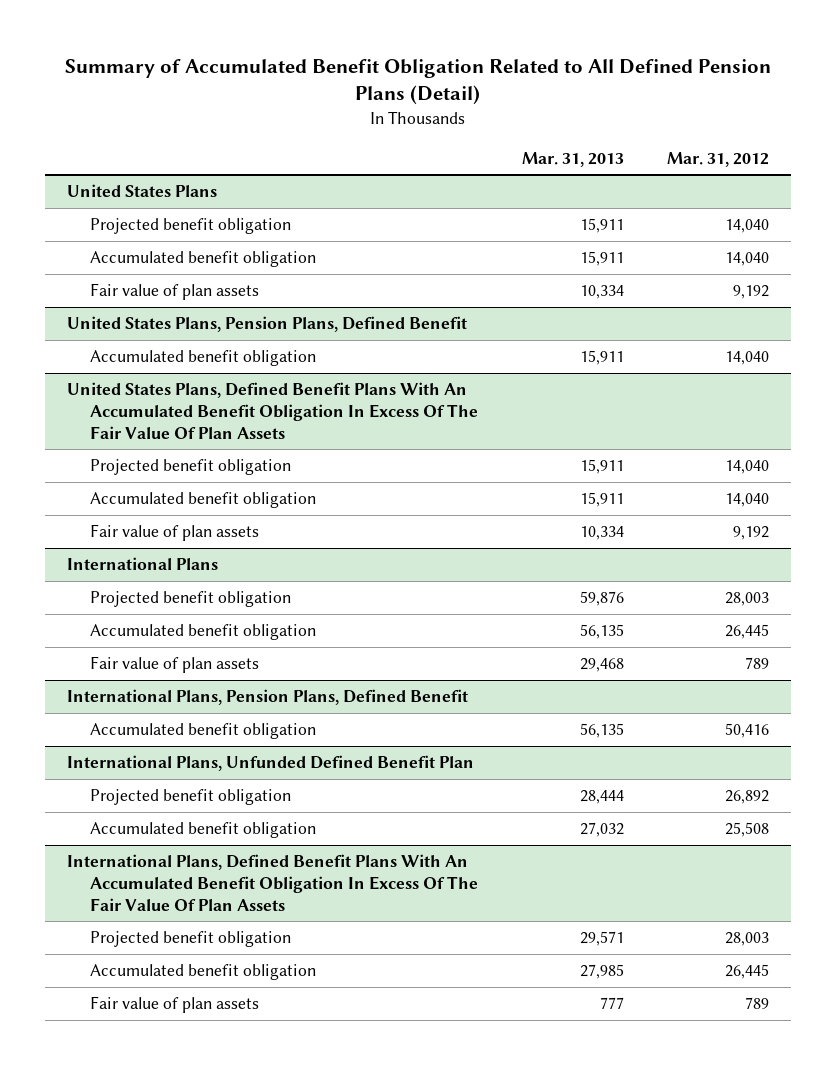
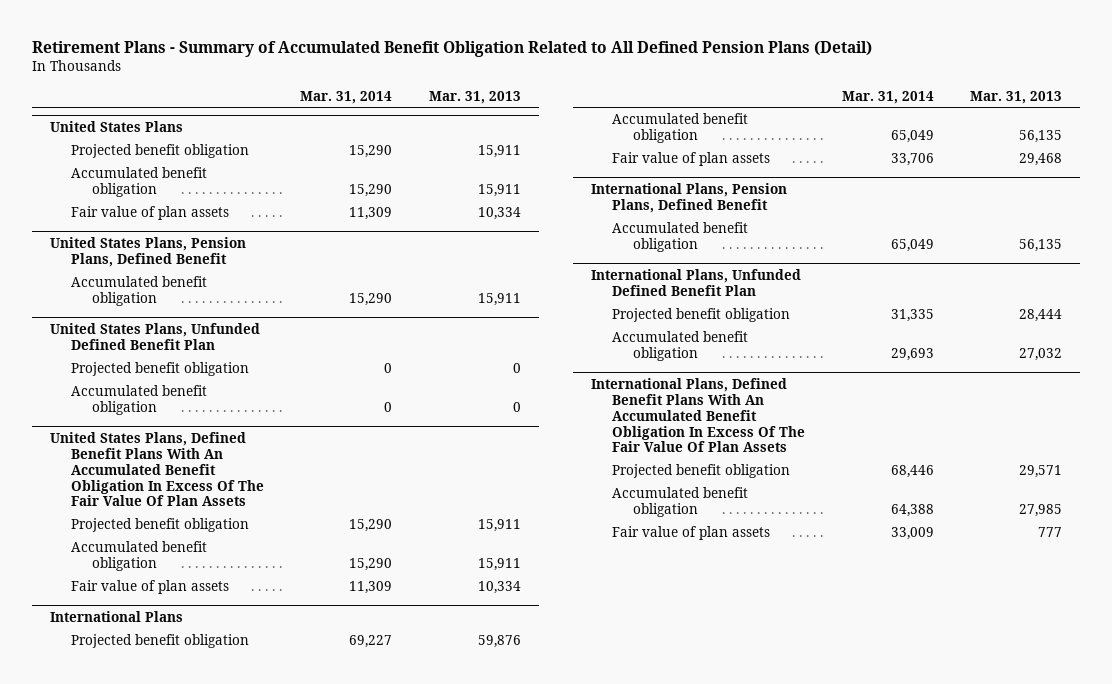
- Summary of Accumulated Benefit Obligation Related to All Defined Pension Plans (Detail)
+ Retirement Plans - Summary of Accumulated Benefit Obligation Related to All Defined Pension Plans (Detail)
- | Mar. 31, 2013 | Mar. 31, 2012
+ | Mar. 31, 2014 | Mar. 31, 2013
+ United States Plans, Unfunded Defined Benefit Plan
+ Projected benefit obligation | 0 | 0
+ Accumulated benefit obligation | 0 | 0

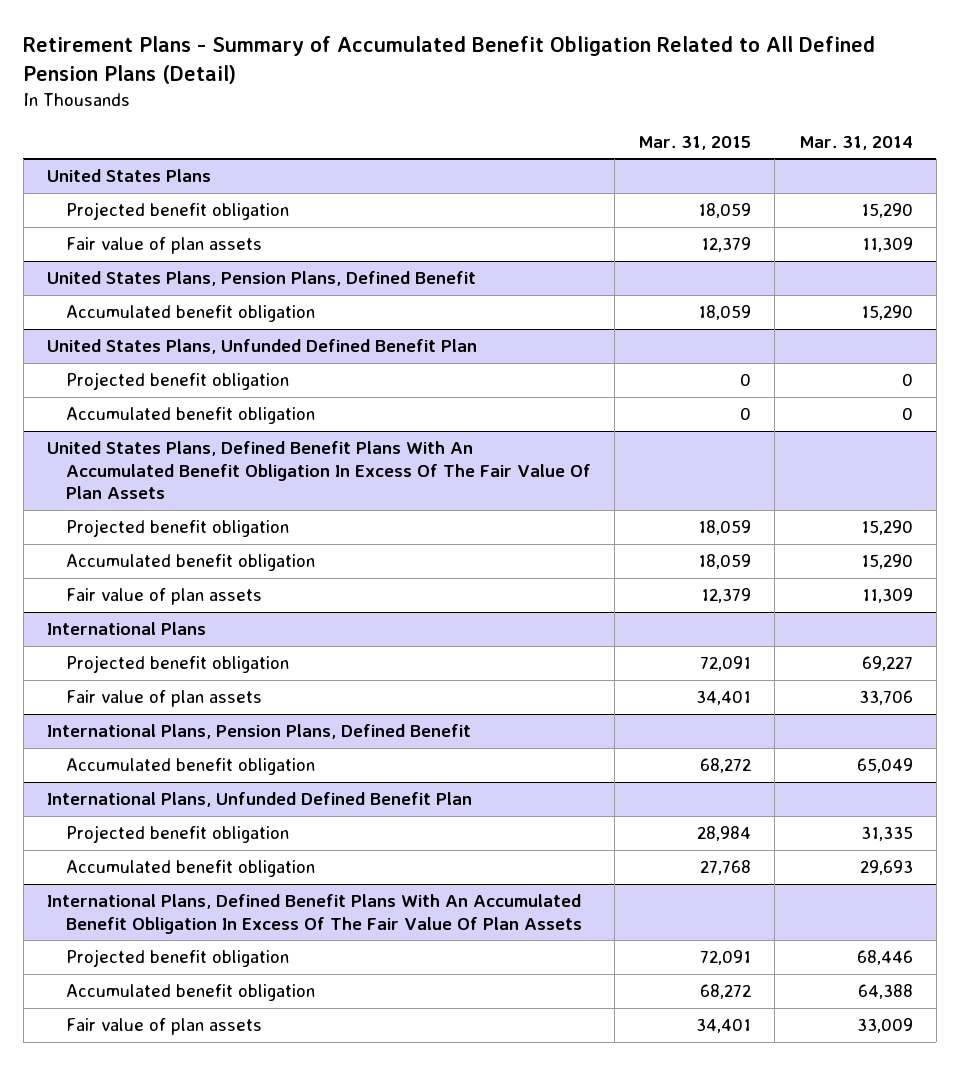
- | Mar. 31, 2014 | Mar. 31, 2013
+ | Mar. 31, 2015 | Mar. 31, 2014
@ United States Plans
- Accumulated benefit obligation | 15,290 | 15,911
@ International Plans
- Accumulated benefit obligation | 65,049 | 56,135

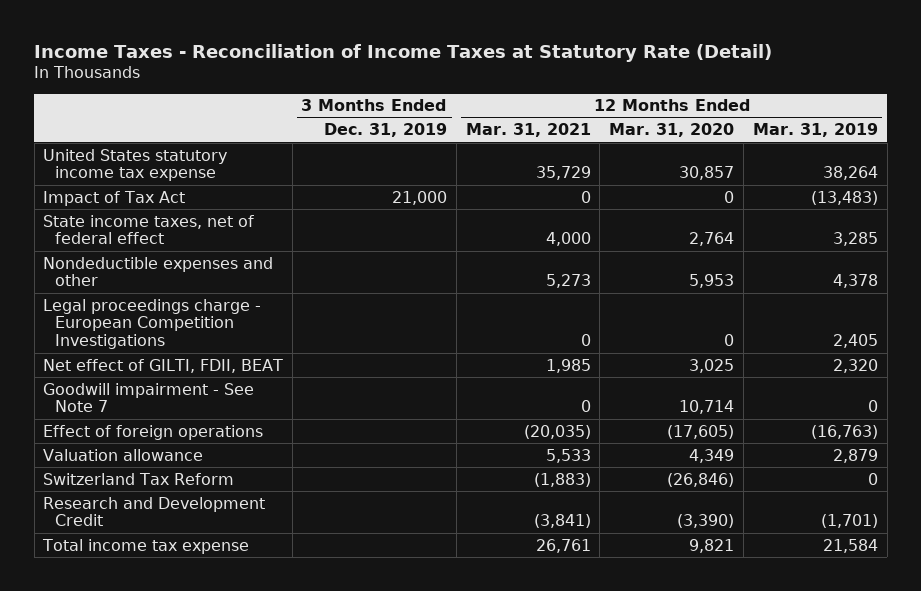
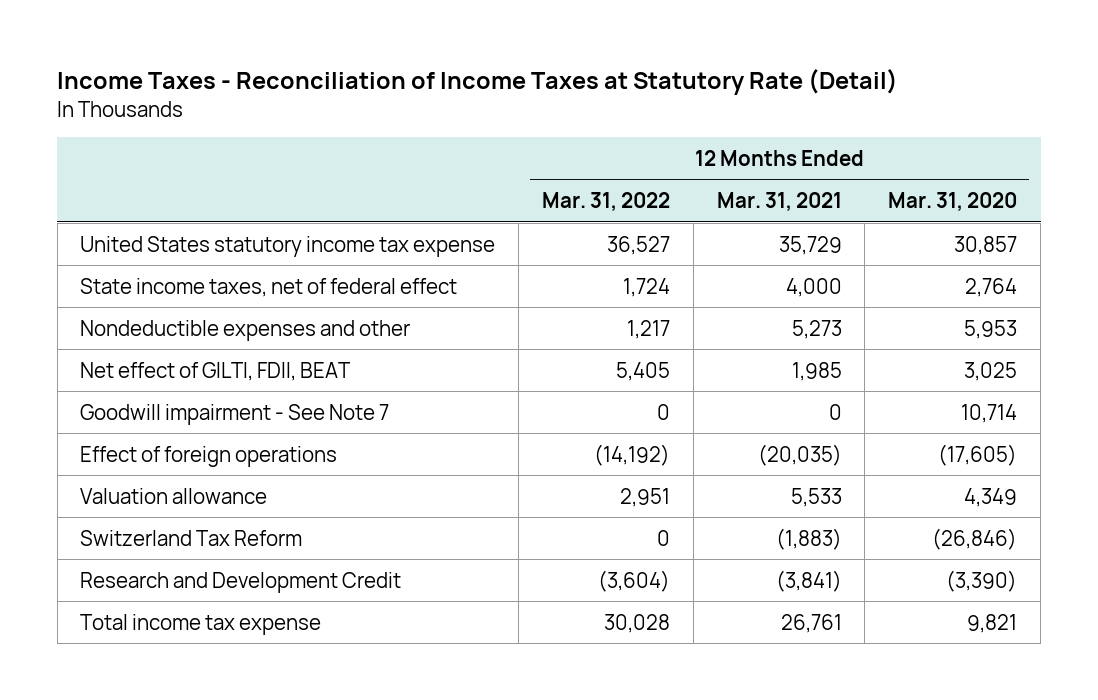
- | 3 Months Ended Dec. 31, 2019 | 12 Months Ended Mar. 31, 2021 | 12 Months Ended Mar. 31, 2020 | 12 Months Ended Mar. 31, 2019
+ | 12 Months Ended Mar. 31, 2022 | 12 Months Ended Mar. 31, 2021 | 12 Months Ended Mar. 31, 2020
- Impact of Tax Act | 21,000 | 0 | 0 | (13,483)
- Legal proceedings charge - European Competition Investigations | | 0 | 0 | 2,405

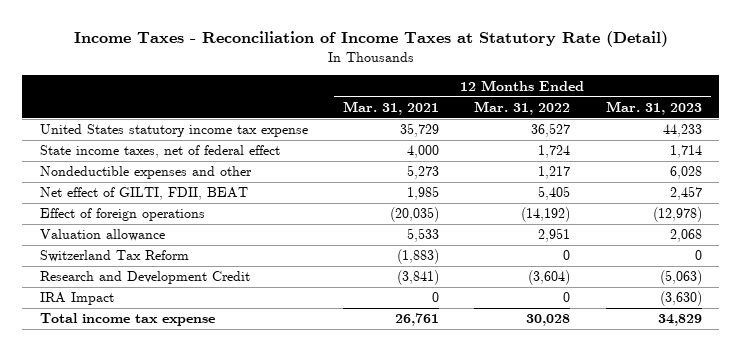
- | 12 Months Ended Mar. 31, 2022 | 12 Months Ended Mar. 31, 2021 | 12 Months Ended Mar. 31, 2020
+ | 12 Months Ended Mar. 31, 2021 | 12 Months Ended Mar. 31, 2022 | 12 Months Ended Mar. 31, 2023
- Goodwill impairment - See Note 7 | 0 | 0 | 10,714
+ IRA Impact | 0 | 0 | (3,630)

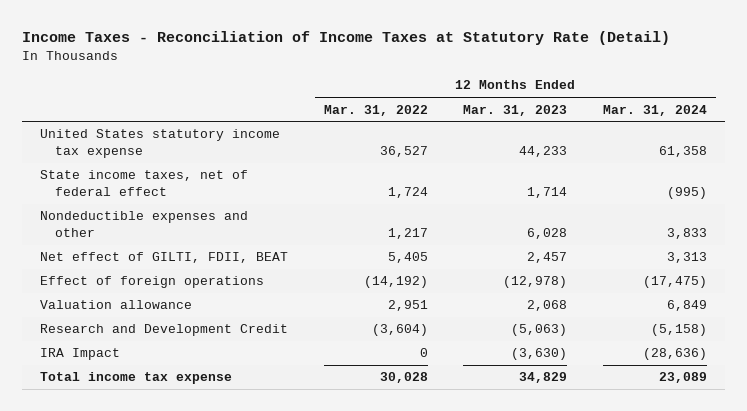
- | 12 Months Ended Mar. 31, 2021 | 12 Months Ended Mar. 31, 2022 | 12 Months Ended Mar. 31, 2023
+ | 12 Months Ended Mar. 31, 2022 | 12 Months Ended Mar. 31, 2023 | 12 Months Ended Mar. 31, 2024
- Switzerland Tax Reform | (1,883) | 0 | 0

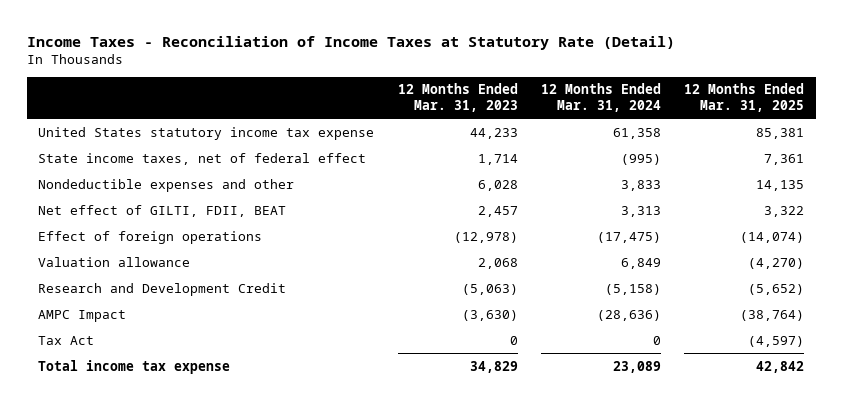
- | 12 Months Ended Mar. 31, 2022 | 12 Months Ended Mar. 31, 2023 | 12 Months Ended Mar. 31, 2024
+ | 12 Months Ended Mar. 31, 2023 | 12 Months Ended Mar. 31, 2024 | 12 Months Ended Mar. 31, 2025
- IRA Impact | 0 | (3,630) | (28,636)
+ AMPC Impact | (3,630) | (28,636) | (38,764)
+ Tax Act | 0 | 0 | (4,597)

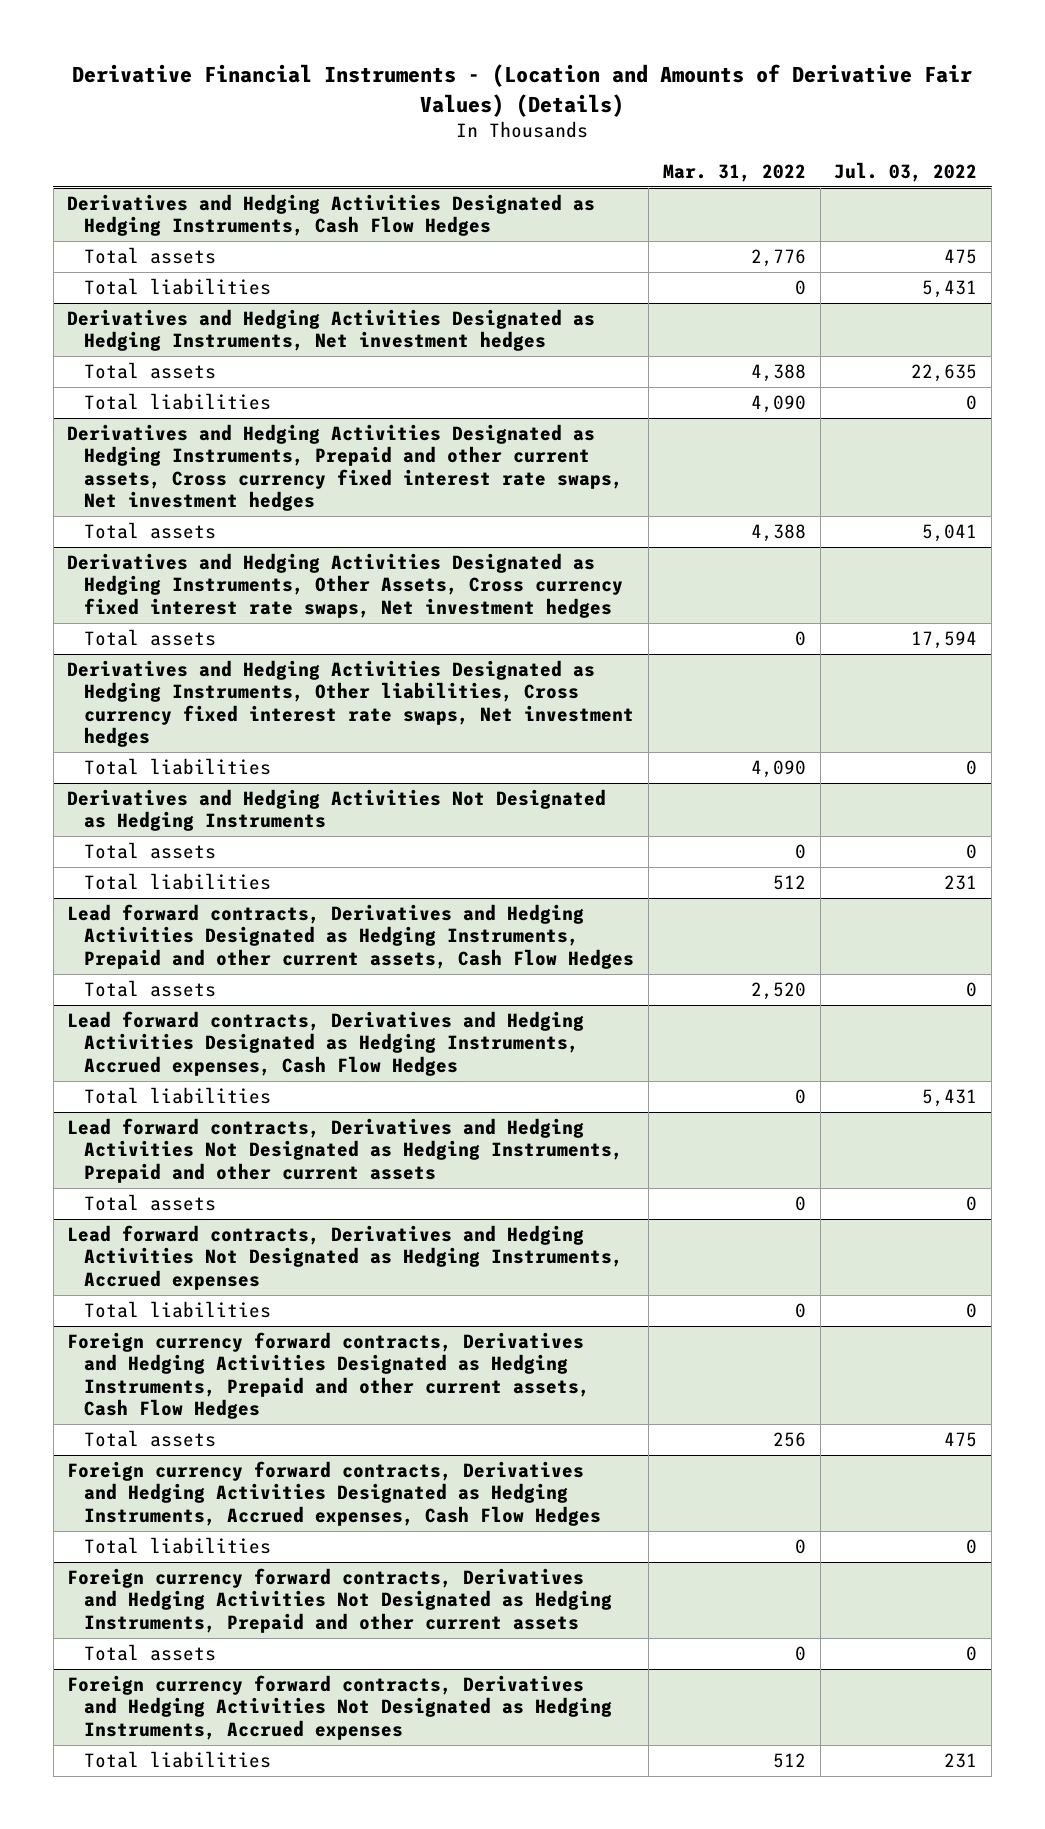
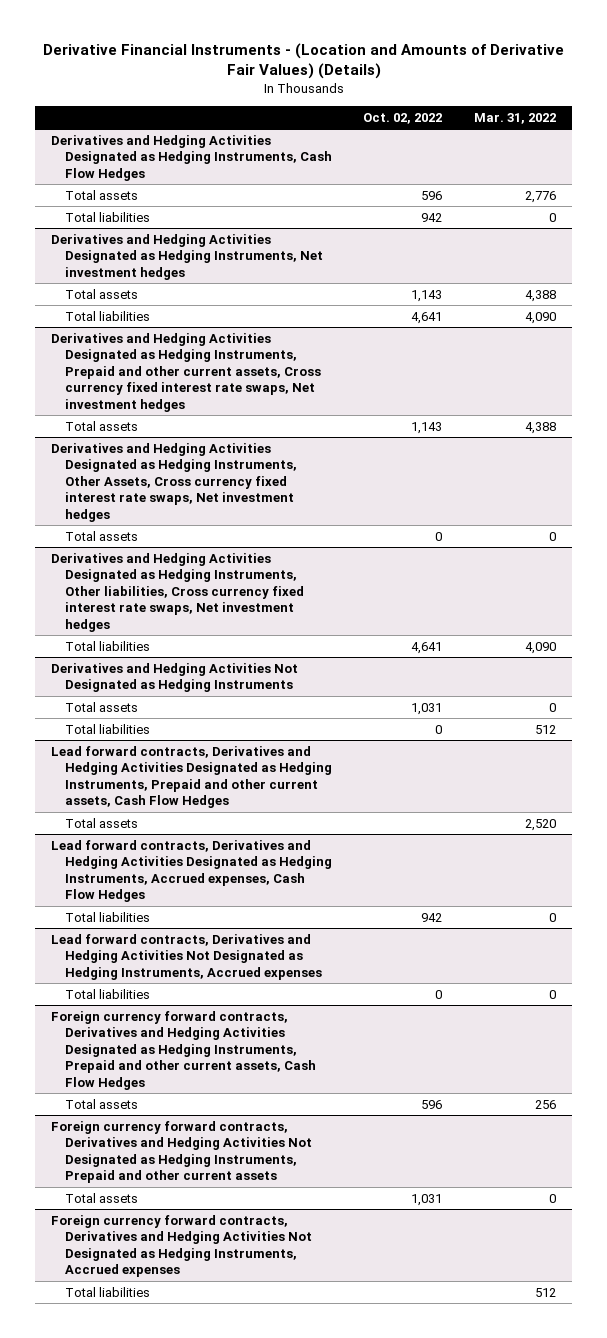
- | Mar. 31, 2022 | Jul. 03, 2022
+ | Oct. 02, 2022 | Mar. 31, 2022
- Lead forward contracts, Derivatives and Hedging Activities Not Designated as Hedging Instruments, Prepaid and other current assets
- Total assets | 0 | 0
- Foreign currency forward contracts, Derivatives and Hedging Activities Designated as Hedging Instruments, Accrued expenses, Cash Flow Hedges
- Total liabilities | 0 | 0

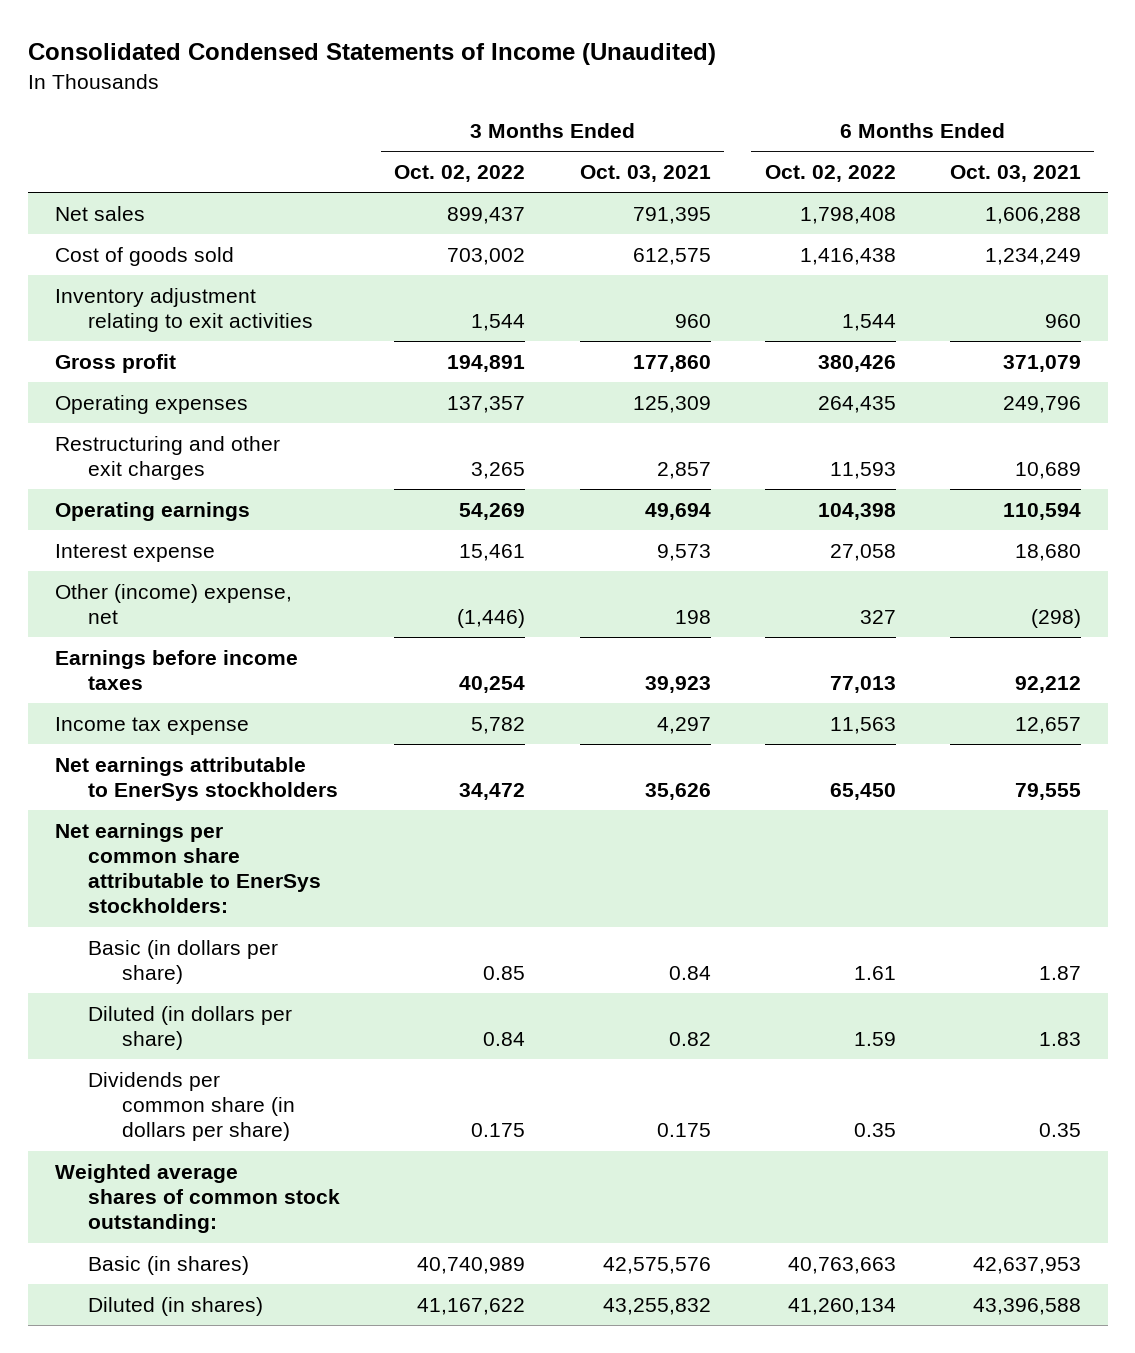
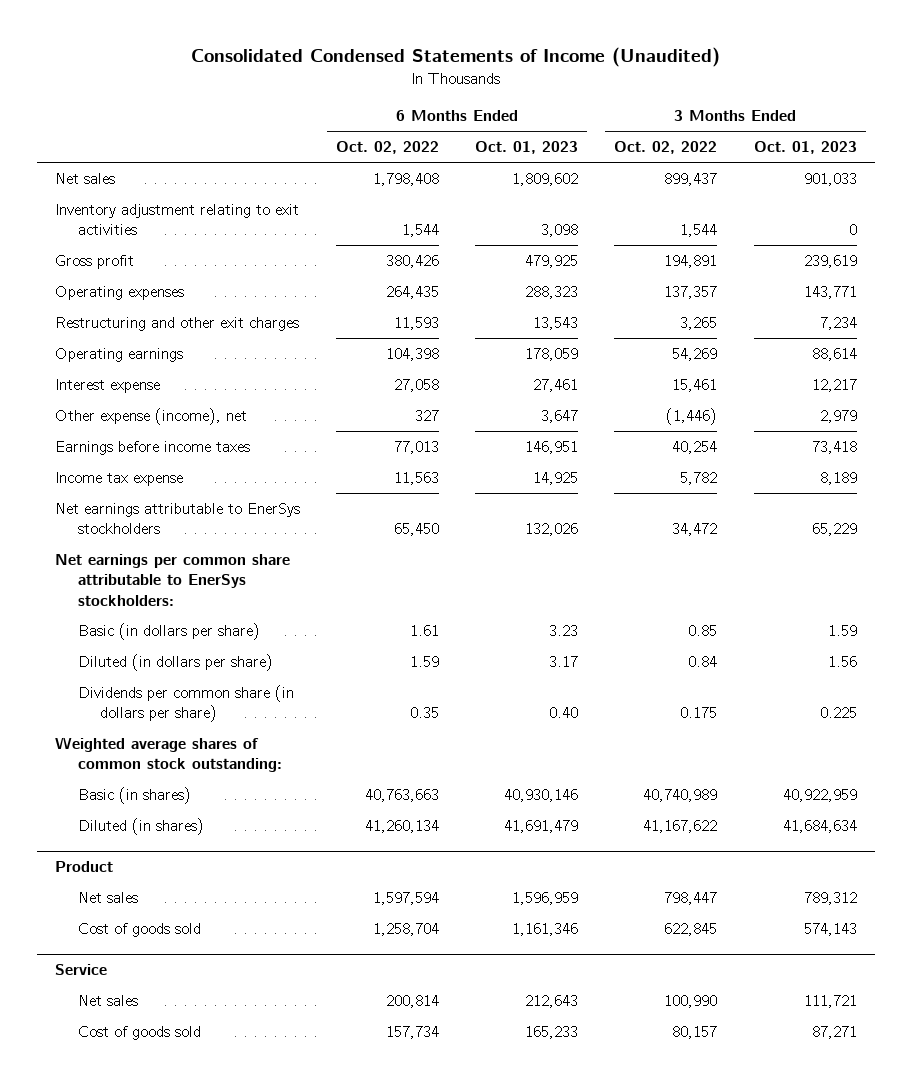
- | 3 Months Ended Oct. 02, 2022 | 3 Months Ended Oct. 03, 2021 | 6 Months Ended Oct. 02, 2022 | 6 Months Ended Oct. 03, 2021
+ | 6 Months Ended Oct. 02, 2022 | 6 Months Ended Oct. 01, 2023 | 3 Months Ended Oct. 02, 2022 | 3 Months Ended Oct. 01, 2023
- Cost of goods sold | 703,002 | 612,575 | 1,416,438 | 1,234,249
- Other (income) expense, net | (1,446) | 198 | 327 | (298)
+ Other expense (income), net | 327 | 3,647 | (1,446) | 2,979
+ Product
+ Net sales | 1,597,594 | 1,596,959 | 798,447 | 789,312
+ Cost of goods sold | 1,258,704 | 1,161,346 | 622,845 | 574,143
+ Service
+ Net sales | 200,814 | 212,643 | 100,990 | 111,721
+ Cost of goods sold | 157,734 | 165,233 | 80,157 | 87,271

